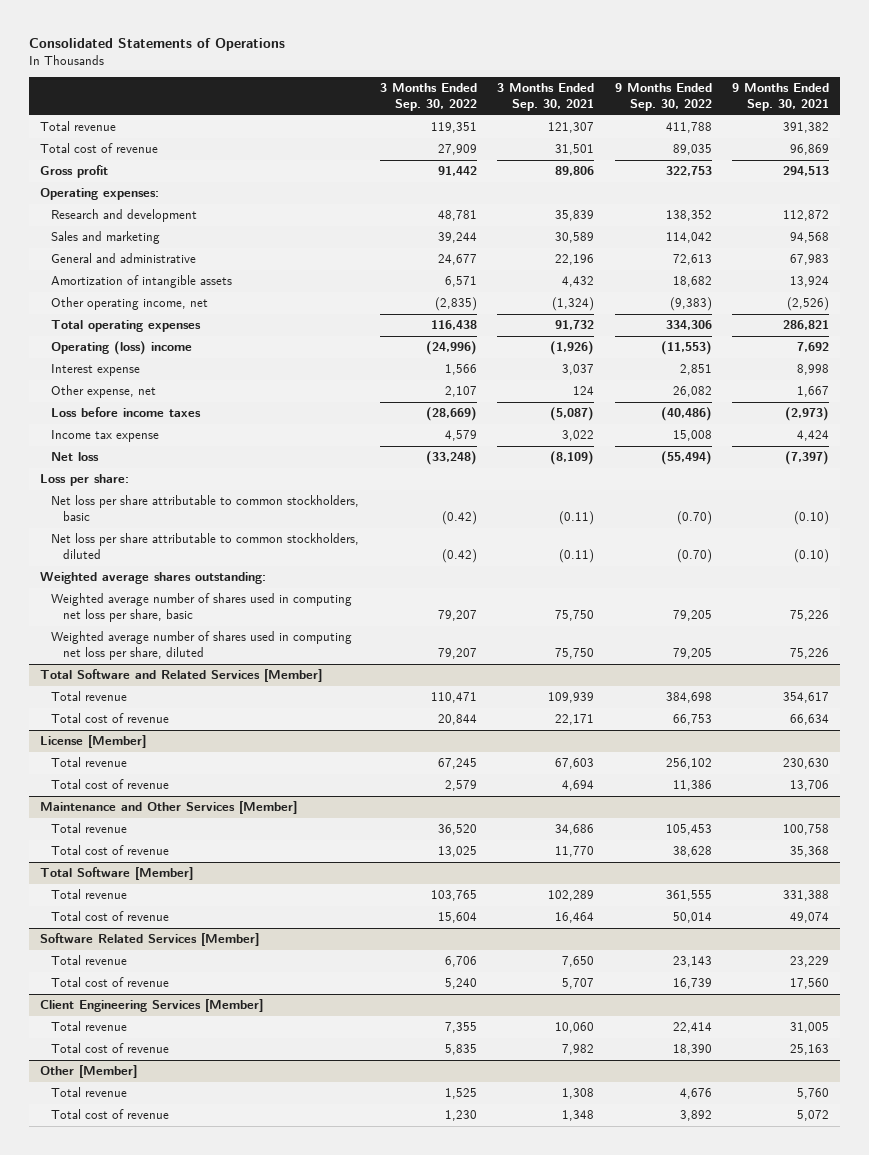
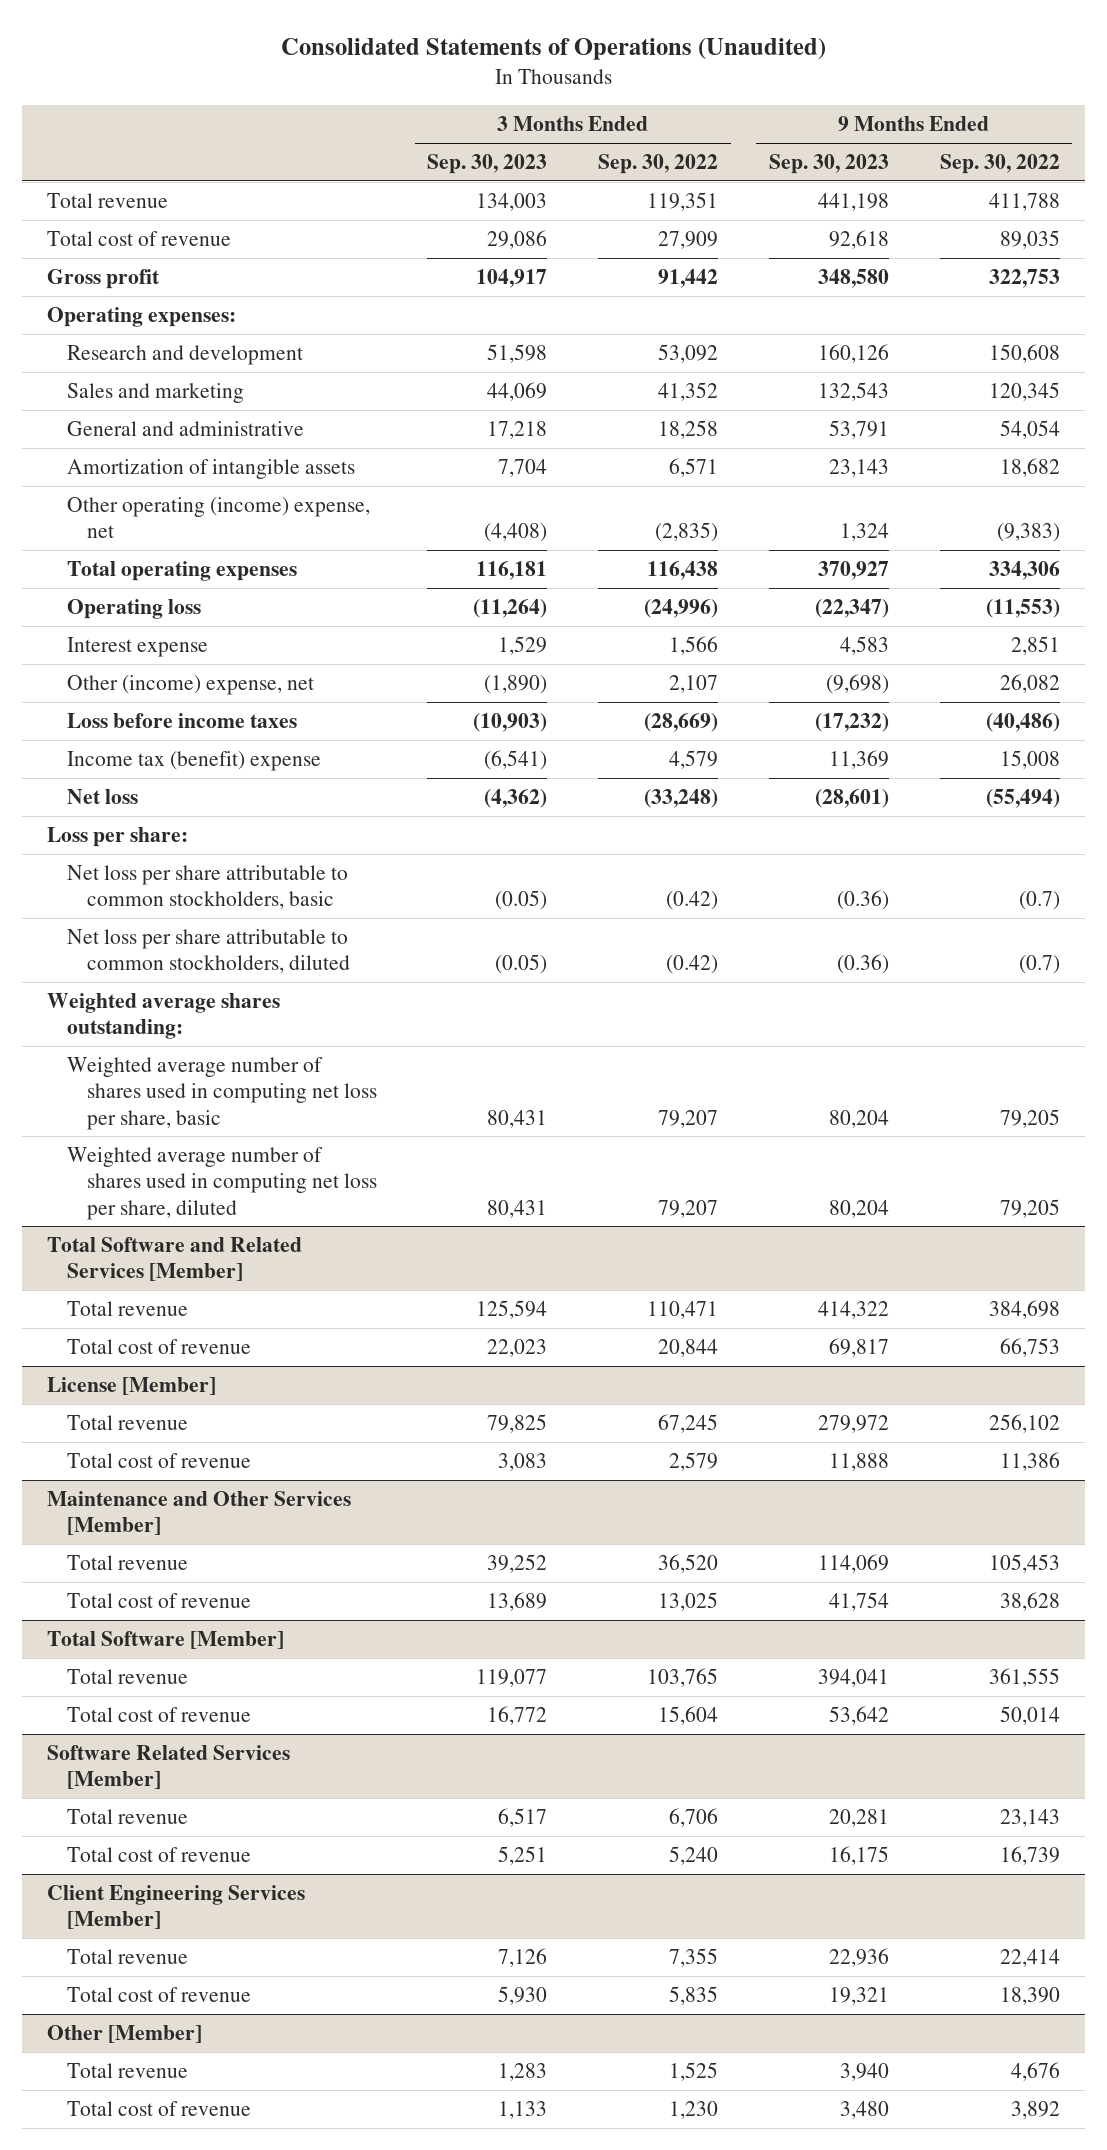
- Consolidated Statements of Operations
+ Consolidated Statements of Operations (Unaudited)
- | 3 Months Ended Sep. 30, 2022 | 3 Months Ended Sep. 30, 2021 | 9 Months Ended Sep. 30, 2022 | 9 Months Ended Sep. 30, 2021
+ | 3 Months Ended Sep. 30, 2023 | 3 Months Ended Sep. 30, 2022 | 9 Months Ended Sep. 30, 2023 | 9 Months Ended Sep. 30, 2022
- Research and development | 48,781 | 35,839 | 138,352 | 112,872
- Sales and marketing | 39,244 | 30,589 | 114,042 | 94,568
- General and administrative | 24,677 | 22,196 | 72,613 | 67,983
+ Research and development | 51,598 | 53,092 | 160,126 | 150,608
+ Sales and marketing | 44,069 | 41,352 | 132,543 | 120,345
+ General and administrative | 17,218 | 18,258 | 53,791 | 54,054
- Other operating income, net | (2,835) | (1,324) | (9,383) | (2,526)
+ Other operating (income) expense, net | (4,408) | (2,835) | 1,324 | (9,383)
- Operating (loss) income | (24,996) | (1,926) | (11,553) | 7,692
+ Operating loss | (11,264) | (24,996) | (22,347) | (11,553)
- Other expense, net | 2,107 | 124 | 26,082 | 1,667
+ Other (income) expense, net | (1,890) | 2,107 | (9,698) | 26,082
- Income tax expense | 4,579 | 3,022 | 15,008 | 4,424
+ Income tax (benefit) expense | (6,541) | 4,579 | 11,369 | 15,008
- Net loss per share attributable to common stockholders, basic | (0.42) | (0.11) | (0.70) | (0.10)
- Net loss per share attributable to common stockholders, diluted | (0.42) | (0.11) | (0.70) | (0.10)
+ Net loss per share attributable to common stockholders, basic | (0.05) | (0.42) | (0.36) | (0.7)
+ Net loss per share attributable to common stockholders, diluted | (0.05) | (0.42) | (0.36) | (0.7)

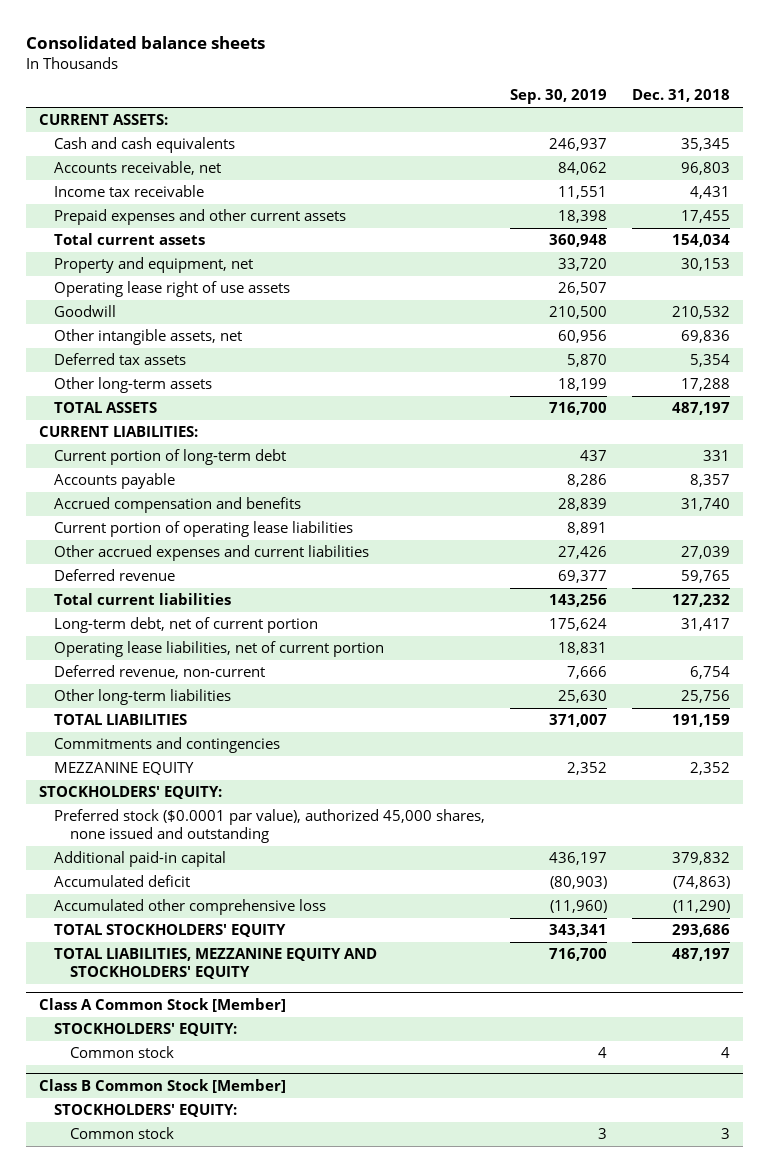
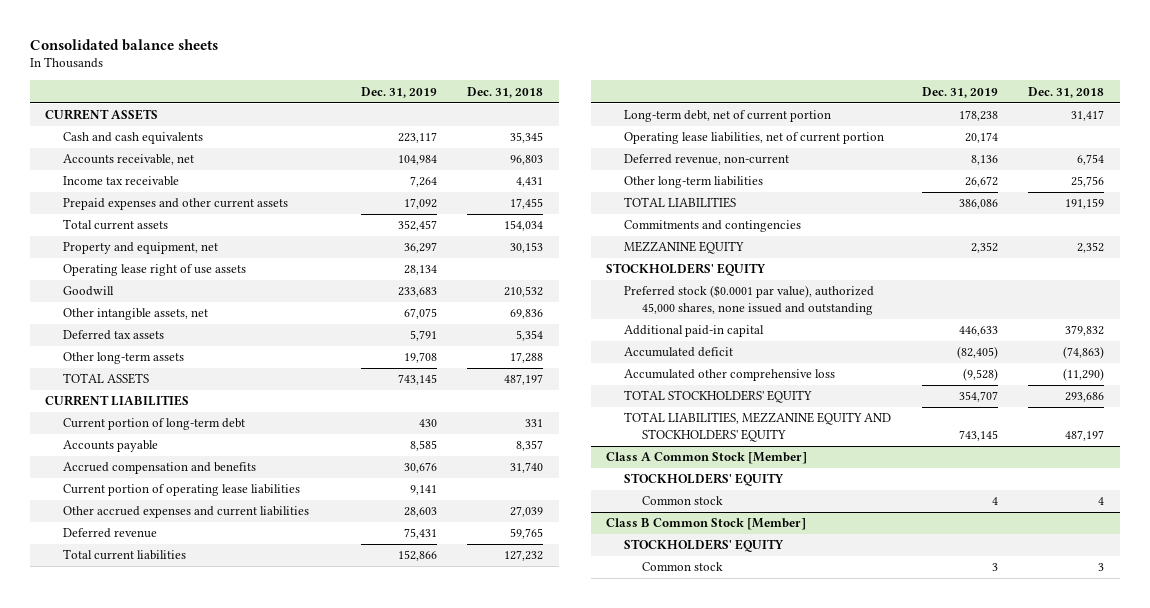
- | Sep. 30, 2019 | Dec. 31, 2018
+ | Dec. 31, 2019 | Dec. 31, 2018
- CURRENT ASSETS:
+ CURRENT ASSETS
- CURRENT LIABILITIES:
+ CURRENT LIABILITIES
- STOCKHOLDERS' EQUITY:
+ STOCKHOLDERS' EQUITY
@ Class A Common Stock [Member]
- STOCKHOLDERS' EQUITY:
+ STOCKHOLDERS' EQUITY
@ Class B Common Stock [Member]
- STOCKHOLDERS' EQUITY:
+ STOCKHOLDERS' EQUITY

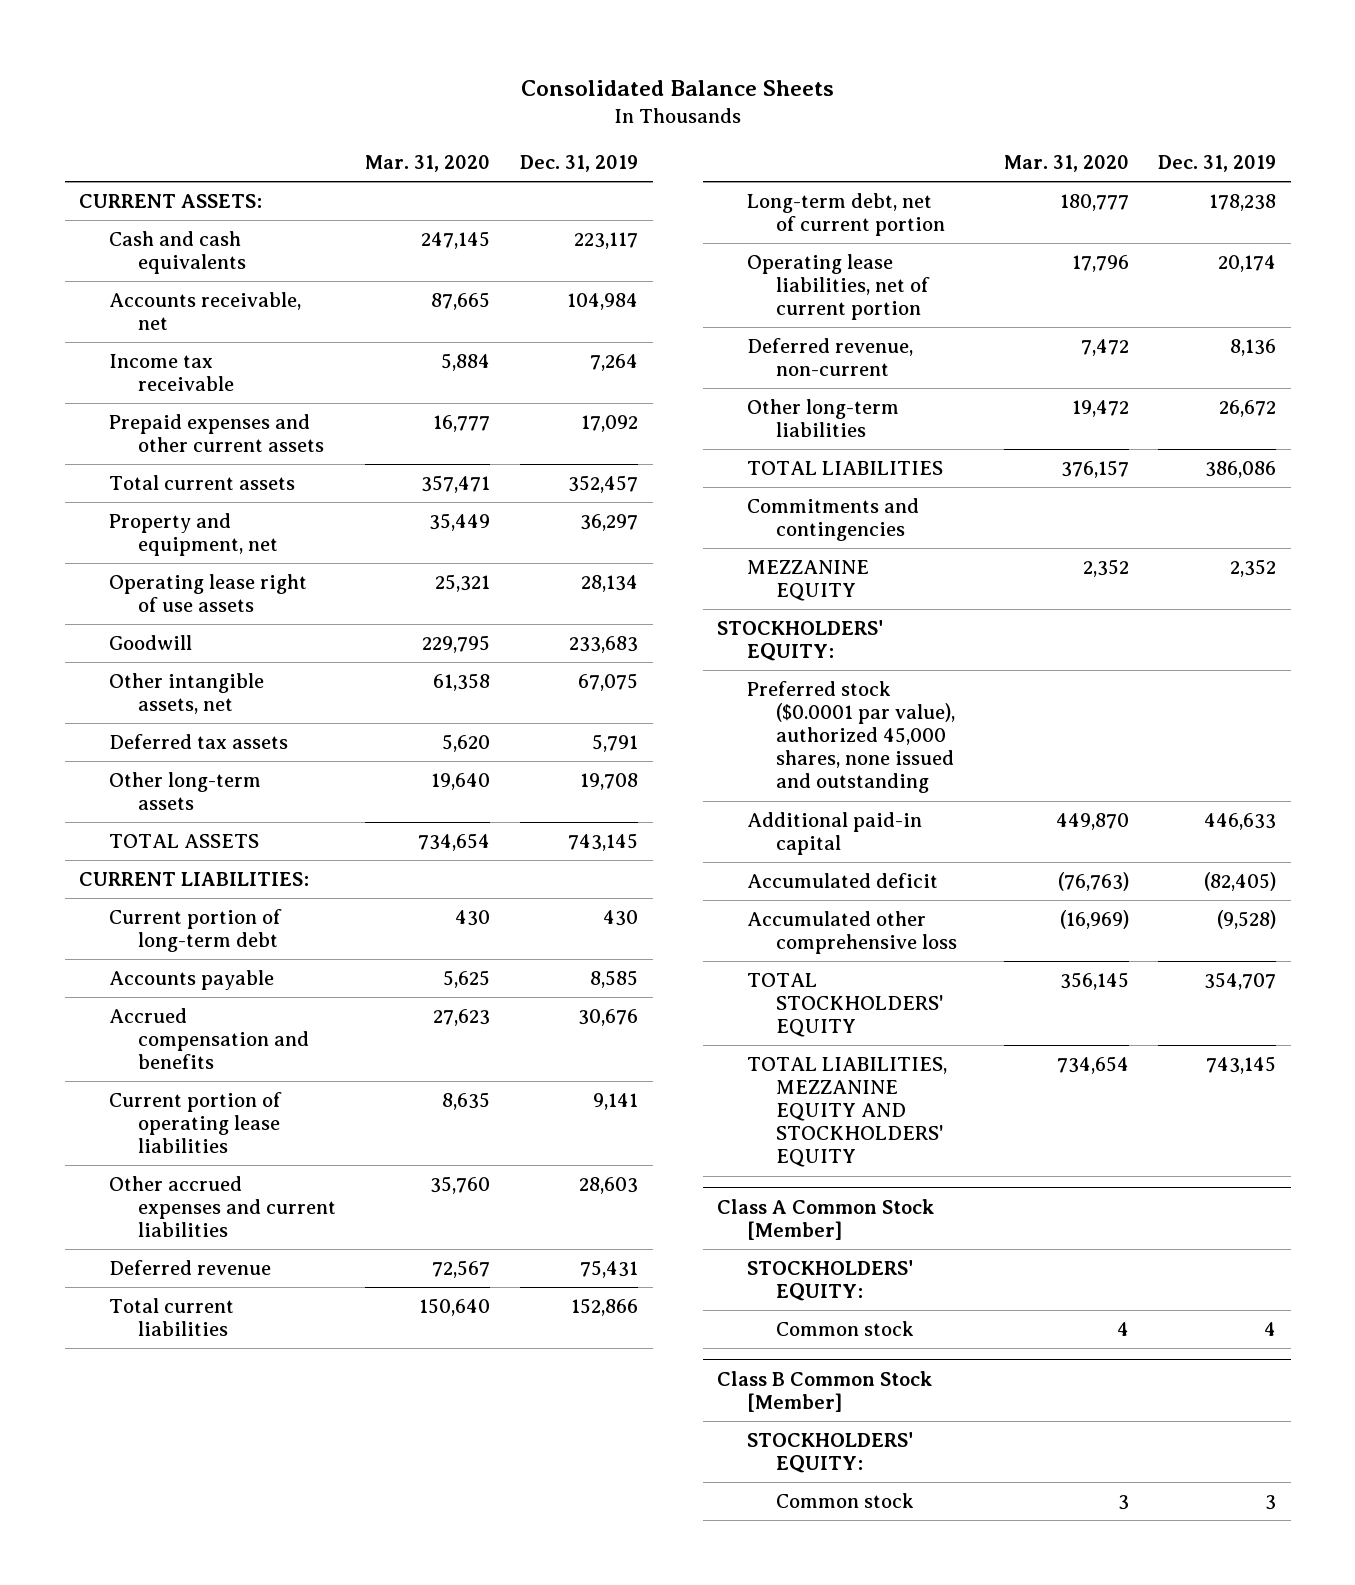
- Consolidated balance sheets
+ Consolidated Balance Sheets
- | Dec. 31, 2019 | Dec. 31, 2018
+ | Mar. 31, 2020 | Dec. 31, 2019
- CURRENT ASSETS
+ CURRENT ASSETS:
- CURRENT LIABILITIES
+ CURRENT LIABILITIES:
- STOCKHOLDERS' EQUITY
+ STOCKHOLDERS' EQUITY:
@ Class A Common Stock [Member]
- STOCKHOLDERS' EQUITY
+ STOCKHOLDERS' EQUITY:
@ Class B Common Stock [Member]
- STOCKHOLDERS' EQUITY
+ STOCKHOLDERS' EQUITY:

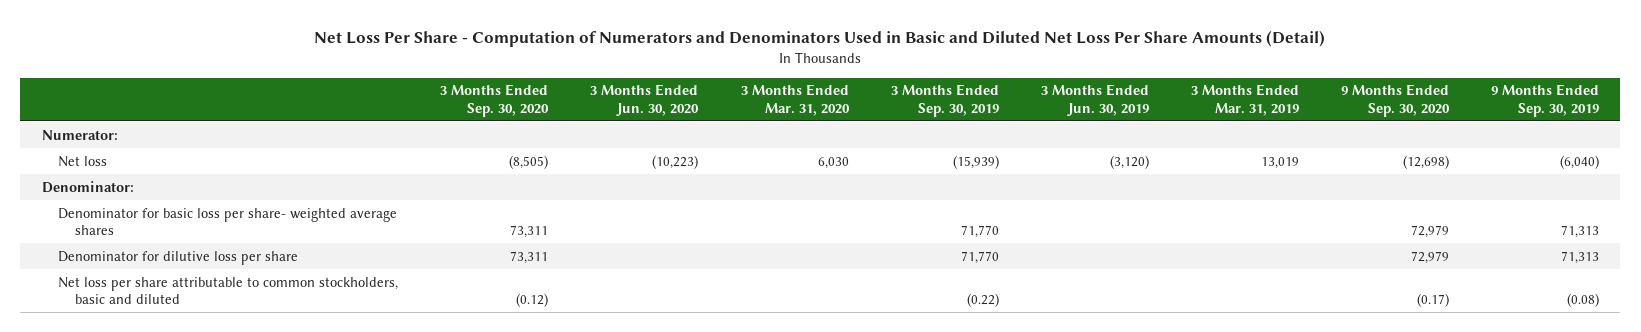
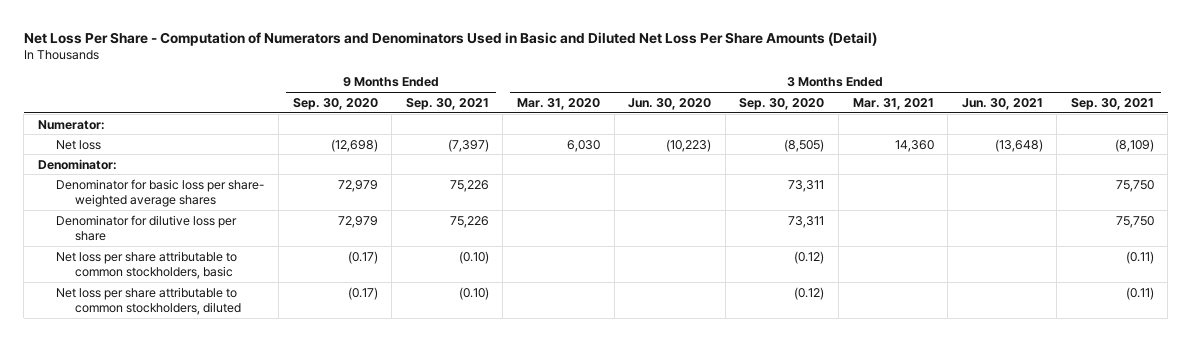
- | 3 Months Ended Sep. 30, 2020 | 3 Months Ended Jun. 30, 2020 | 3 Months Ended Mar. 31, 2020 | 3 Months Ended Sep. 30, 2019 | 3 Months Ended Jun. 30, 2019 | 3 Months Ended Mar. 31, 2019 | 9 Months Ended Sep. 30, 2020 | 9 Months Ended Sep. 30, 2019
+ | 9 Months Ended Sep. 30, 2020 | 9 Months Ended Sep. 30, 2021 | 3 Months Ended Mar. 31, 2020 | 3 Months Ended Jun. 30, 2020 | 3 Months Ended Sep. 30, 2020 | 3 Months Ended Mar. 31, 2021 | 3 Months Ended Jun. 30, 2021 | 3 Months Ended Sep. 30, 2021
- Net loss per share attributable to common stockholders, basic and diluted | (0.12) | | | (0.22) | | | (0.17) | (0.08)
+ Net loss per share attributable to common stockholders, basic | (0.17) | (0.10) | | | (0.12) | | | (0.11)
+ Net loss per share attributable to common stockholders, diluted | (0.17) | (0.10) | | | (0.12) | | | (0.11)

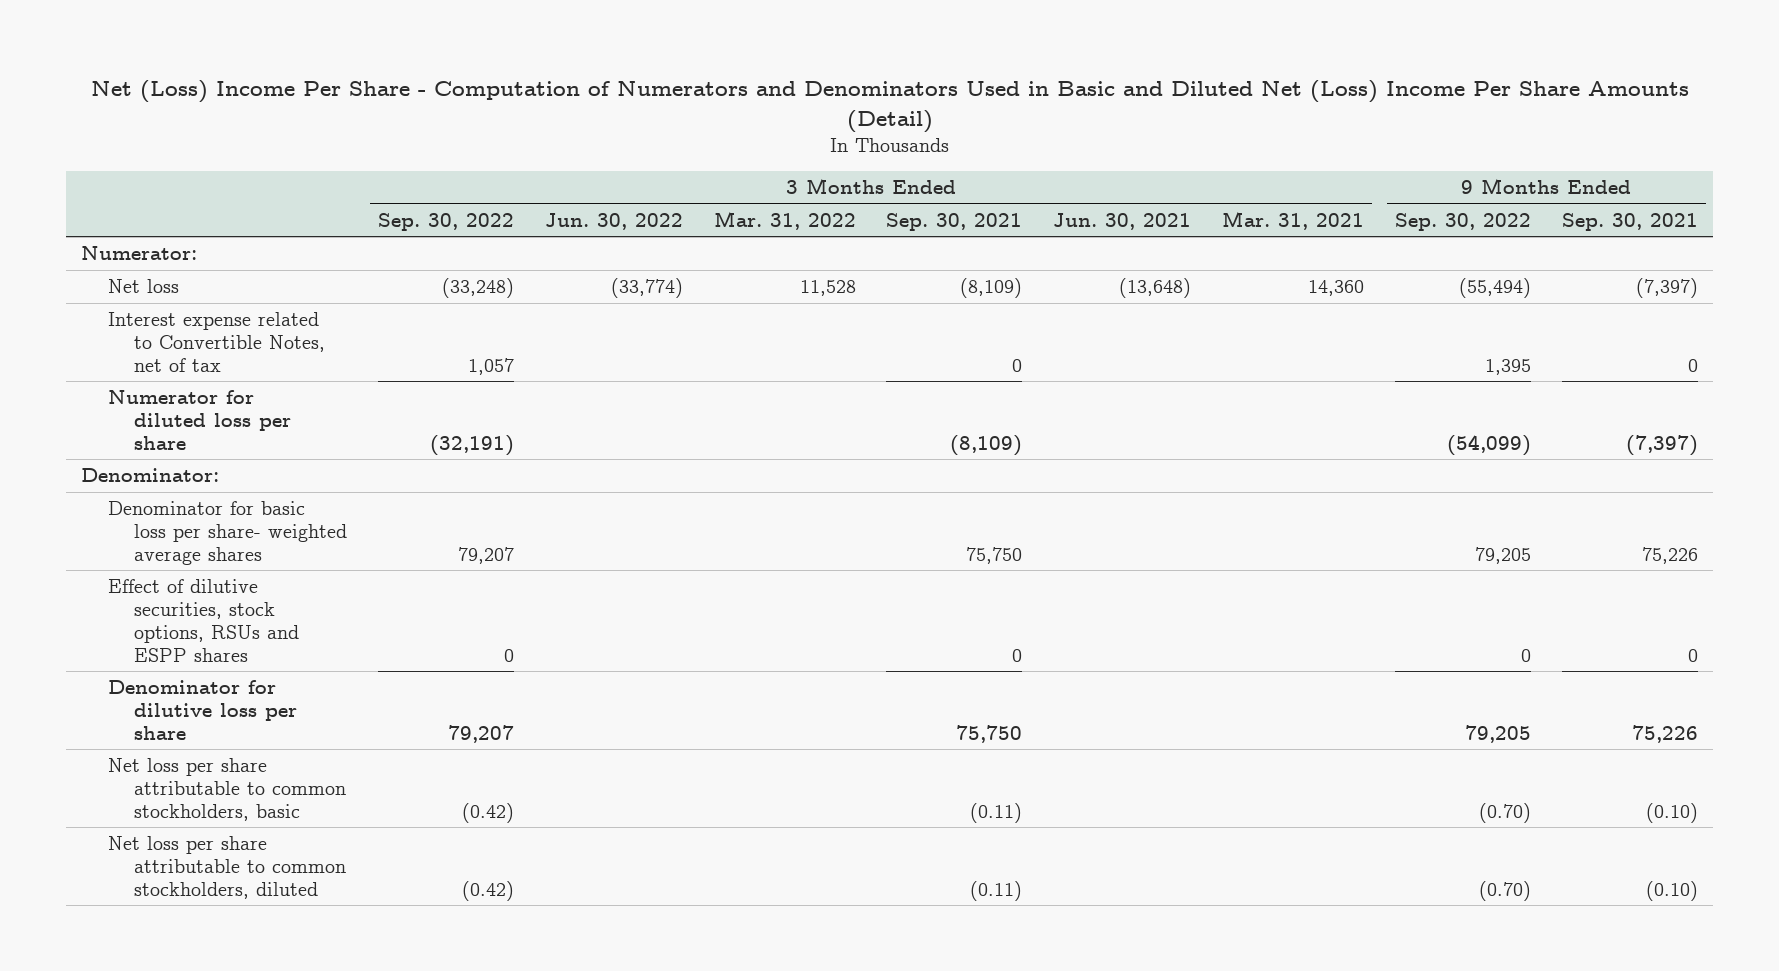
- Net Loss Per Share - Computation of Numerators and Denominators Used in Basic and Diluted Net Loss Per Share Amounts (Detail)
+ Net (Loss) Income Per Share - Computation of Numerators and Denominators Used in Basic and Diluted Net (Loss) Income Per Share Amounts (Detail)
- | 9 Months Ended Sep. 30, 2020 | 9 Months Ended Sep. 30, 2021 | 3 Months Ended Mar. 31, 2020 | 3 Months Ended Jun. 30, 2020 | 3 Months Ended Sep. 30, 2020 | 3 Months Ended Mar. 31, 2021 | 3 Months Ended Jun. 30, 2021 | 3 Months Ended Sep. 30, 2021
+ | 3 Months Ended Sep. 30, 2022 | 3 Months Ended Jun. 30, 2022 | 3 Months Ended Mar. 31, 2022 | 3 Months Ended Sep. 30, 2021 | 3 Months Ended Jun. 30, 2021 | 3 Months Ended Mar. 31, 2021 | 9 Months Ended Sep. 30, 2022 | 9 Months Ended Sep. 30, 2021
+ Interest expense related to Convertible Notes, net of tax | 1,057 | | | 0 | | | 1,395 | 0
+ Numerator for diluted loss per share | (32,191) | | | (8,109) | | | (54,099) | (7,397)
+ Effect of dilutive securities, stock options, RSUs and ESPP shares | 0 | | | 0 | | | 0 | 0

